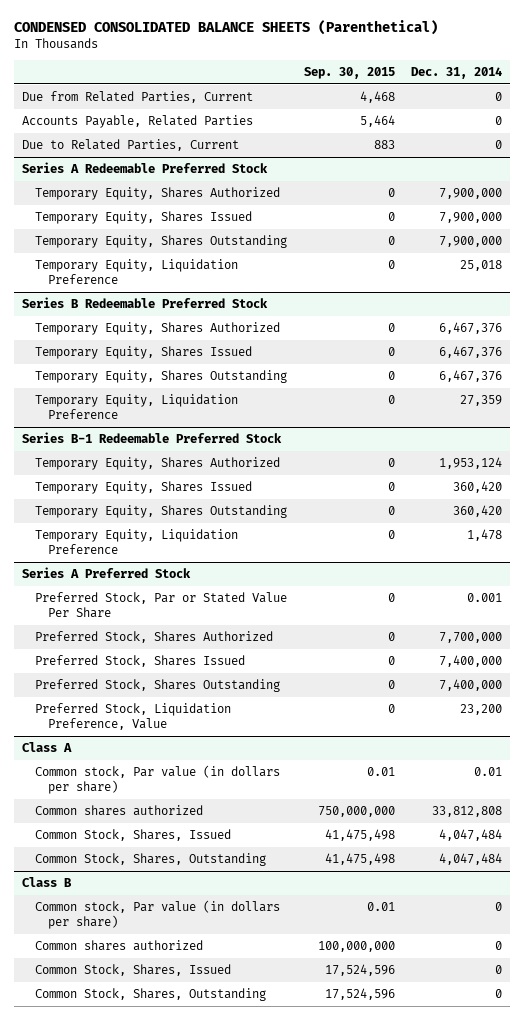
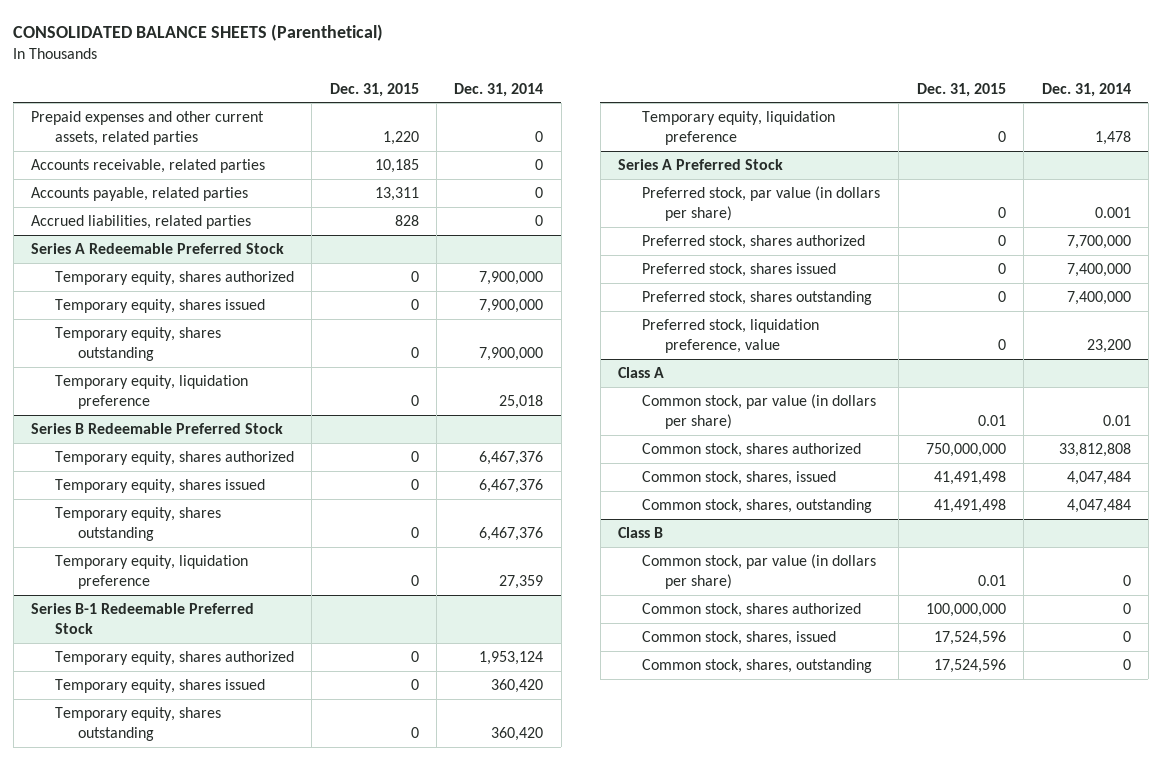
- CONDENSED CONSOLIDATED BALANCE SHEETS (Parenthetical)
+ CONSOLIDATED BALANCE SHEETS (Parenthetical)
- | Sep. 30, 2015 | Dec. 31, 2014
+ | Dec. 31, 2015 | Dec. 31, 2014
- Due from Related Parties, Current | 4,468 | 0
- Accounts Payable, Related Parties | 5,464 | 0
- Due to Related Parties, Current | 883 | 0
+ Prepaid expenses and other current assets, related parties | 1,220 | 0
+ Accounts receivable, related parties | 10,185 | 0
+ Accounts payable, related parties | 13,311 | 0
+ Accrued liabilities, related parties | 828 | 0
@ Series A Redeemable Preferred Stock
- Temporary Equity, Shares Authorized | 0 | 7,900,000
- Temporary Equity, Shares Issued | 0 | 7,900,000
- Temporary Equity, Shares Outstanding | 0 | 7,900,000
- Temporary Equity, Liquidation Preference | 0 | 25,018
+ Temporary equity, shares authorized | 0 | 7,900,000
+ Temporary equity, shares issued | 0 | 7,900,000
+ Temporary equity, shares outstanding | 0 | 7,900,000
+ Temporary equity, liquidation preference | 0 | 25,018
@ Series B Redeemable Preferred Stock
- Temporary Equity, Shares Authorized | 0 | 6,467,376
- Temporary Equity, Shares Issued | 0 | 6,467,376
- Temporary Equity, Shares Outstanding | 0 | 6,467,376
- Temporary Equity, Liquidation Preference | 0 | 27,359
+ Temporary equity, shares authorized | 0 | 6,467,376
+ Temporary equity, shares issued | 0 | 6,467,376
+ Temporary equity, shares outstanding | 0 | 6,467,376
+ Temporary equity, liquidation preference | 0 | 27,359
@ Series B-1 Redeemable Preferred Stock
- Temporary Equity, Shares Authorized | 0 | 1,953,124
- Temporary Equity, Shares Issued | 0 | 360,420
- Temporary Equity, Shares Outstanding | 0 | 360,420
- Temporary Equity, Liquidation Preference | 0 | 1,478
+ Temporary equity, shares authorized | 0 | 1,953,124
+ Temporary equity, shares issued | 0 | 360,420
+ Temporary equity, shares outstanding | 0 | 360,420
+ Temporary equity, liquidation preference | 0 | 1,478
@ Series A Preferred Stock
- Preferred Stock, Par or Stated Value Per Share | 0 | 0.001
- Preferred Stock, Shares Authorized | 0 | 7,700,000
- Preferred Stock, Shares Issued | 0 | 7,400,000
- Preferred Stock, Shares Outstanding | 0 | 7,400,000
- Preferred Stock, Liquidation Preference, Value | 0 | 23,200
+ Preferred stock, par value (in dollars per share) | 0 | 0.001
+ Preferred stock, shares authorized | 0 | 7,700,000
+ Preferred stock, shares issued | 0 | 7,400,000
+ Preferred stock, shares outstanding | 0 | 7,400,000
+ Preferred stock, liquidation preference, value | 0 | 23,200
@ Class A
- Common stock, Par value (in dollars per share) | 0.01 | 0.01
- Common shares authorized | 750,000,000 | 33,812,808
- Common Stock, Shares, Issued | 41,475,498 | 4,047,484
- Common Stock, Shares, Outstanding | 41,475,498 | 4,047,484
+ Common stock, par value (in dollars per share) | 0.01 | 0.01
+ Common stock, shares authorized | 750,000,000 | 33,812,808
+ Common stock, shares, issued | 41,491,498 | 4,047,484
+ Common stock, shares, outstanding | 41,491,498 | 4,047,484
@ Class B
- Common stock, Par value (in dollars per share) | 0.01 | 0
- Common shares authorized | 100,000,000 | 0
- Common Stock, Shares, Issued | 17,524,596 | 0
- Common Stock, Shares, Outstanding | 17,524,596 | 0
+ Common stock, par value (in dollars per share) | 0.01 | 0
+ Common stock, shares authorized | 100,000,000 | 0
+ Common stock, shares, issued | 17,524,596 | 0
+ Common stock, shares, outstanding | 17,524,596 | 0

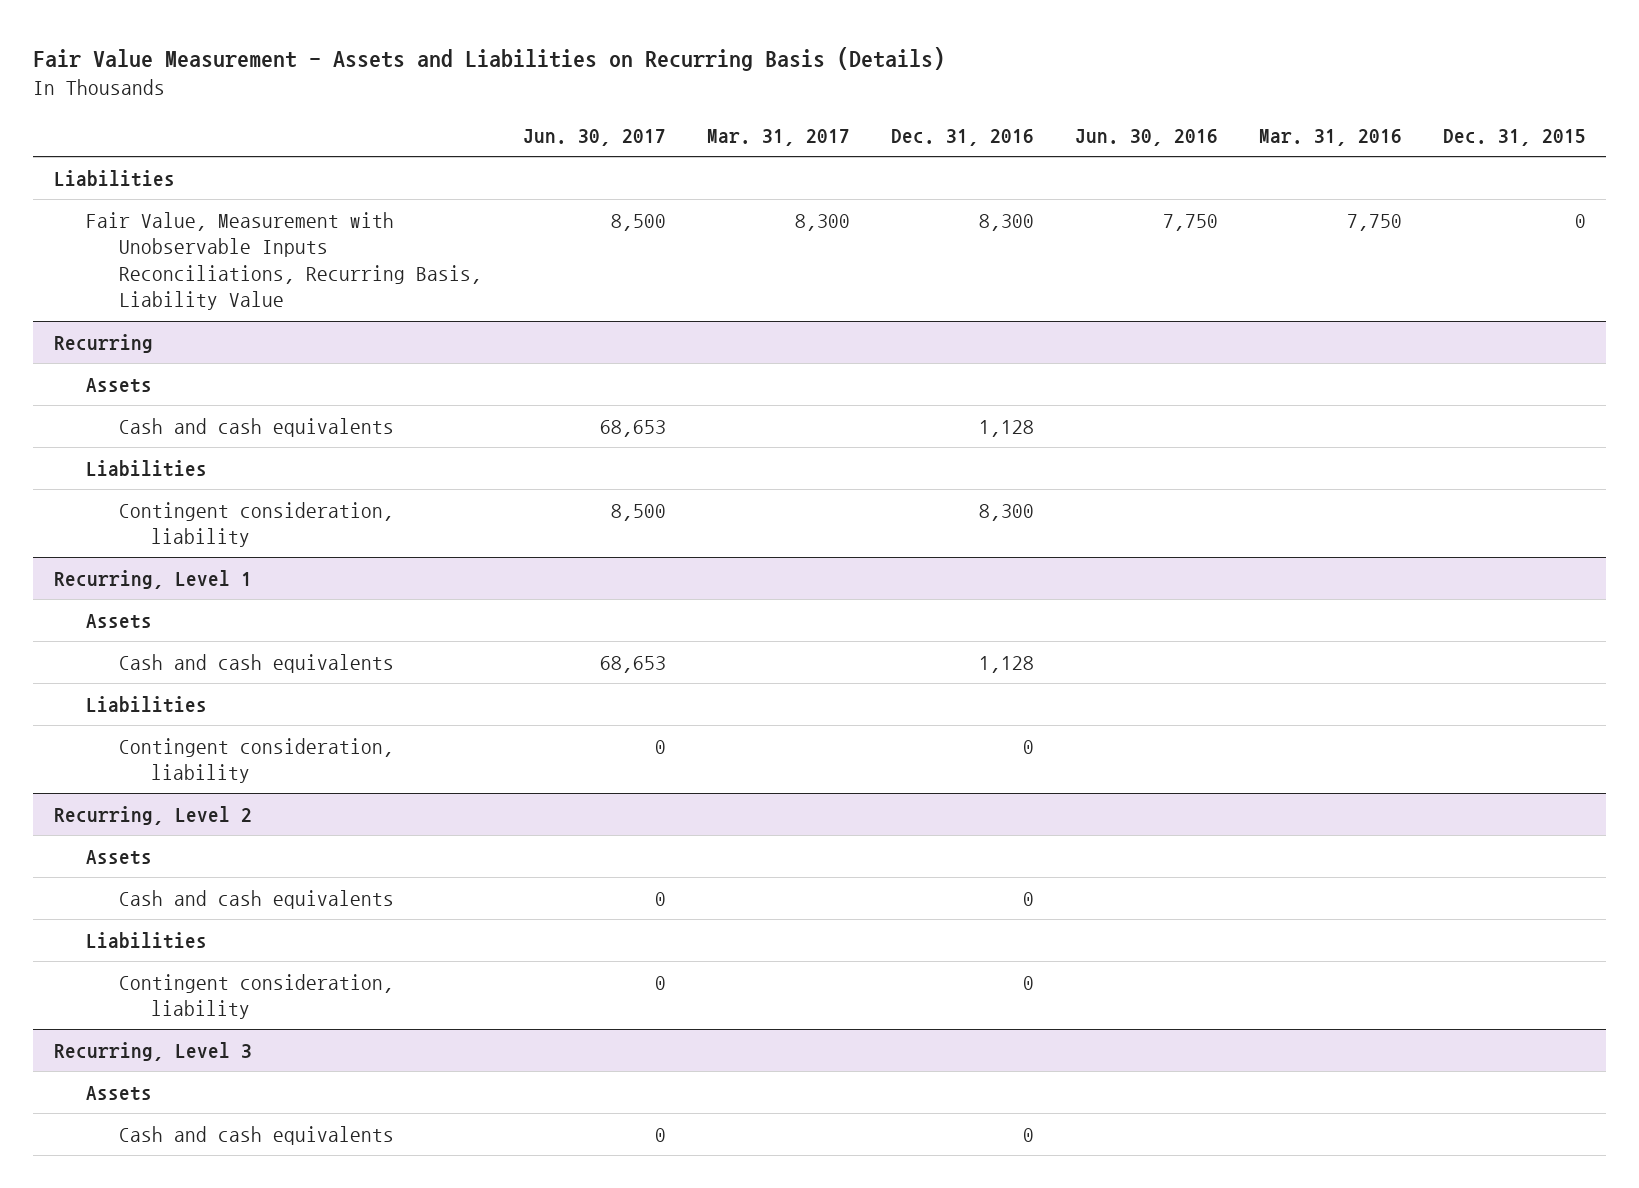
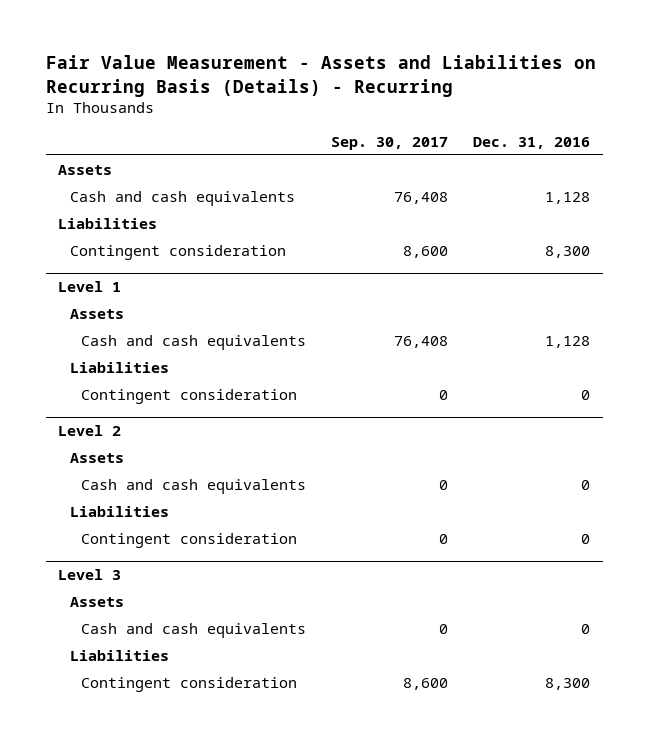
- Fair Value Measurement - Assets and Liabilities on Recurring Basis (Details)
+ Fair Value Measurement - Assets and Liabilities on Recurring Basis (Details) - Recurring
- | Jun. 30, 2017 | Mar. 31, 2017 | Dec. 31, 2016 | Jun. 30, 2016 | Mar. 31, 2016 | Dec. 31, 2015
+ | Sep. 30, 2017 | Dec. 31, 2016
- Liabilities
- Fair Value, Measurement with Unobservable Inputs Reconciliations, Recurring Basis, Liability Value | 8,500 | 8,300 | 8,300 | 7,750 | 7,750 | 0
- Recurring
- Contingent consideration, liability | 8,500 | | 8,300 | | |
- Recurring, Level 1
+ Contingent consideration | 8,600 | 8,300
+ Level 1
- Contingent consideration, liability | 0 | | 0 | | |
- Recurring, Level 2
+ Contingent consideration | 0 | 0
+ Level 2
- Contingent consideration, liability | 0 | | 0 | | |
- Recurring, Level 3
+ Contingent consideration | 0 | 0
+ Level 3
+ Liabilities
+ Contingent consideration | 8,600 | 8,300

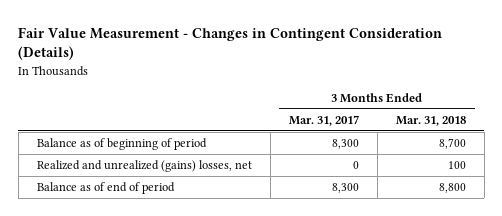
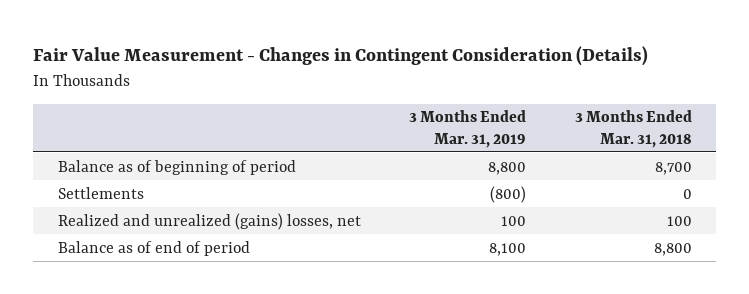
- | 3 Months Ended Mar. 31, 2017 | 3 Months Ended Mar. 31, 2018
+ | 3 Months Ended Mar. 31, 2019 | 3 Months Ended Mar. 31, 2018
+ Settlements | (800) | 0

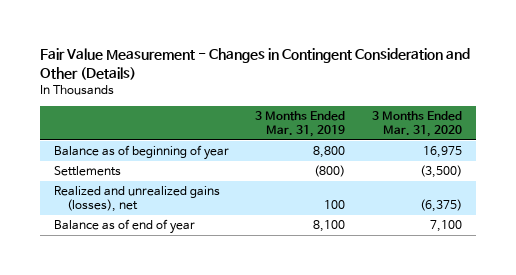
- Fair Value Measurement - Changes in Contingent Consideration (Details)
+ Fair Value Measurement - Changes in Contingent Consideration and Other (Details)
- | 3 Months Ended Mar. 31, 2019 | 3 Months Ended Mar. 31, 2018
+ | 3 Months Ended Mar. 31, 2019 | 3 Months Ended Mar. 31, 2020
- Balance as of beginning of period | 8,800 | 8,700
+ Balance as of beginning of year | 8,800 | 16,975
- Realized and unrealized (gains) losses, net | 100 | 100
- Balance as of end of period | 8,100 | 8,800
+ Realized and unrealized gains (losses), net | 100 | (6,375)
+ Balance as of end of year | 8,100 | 7,100

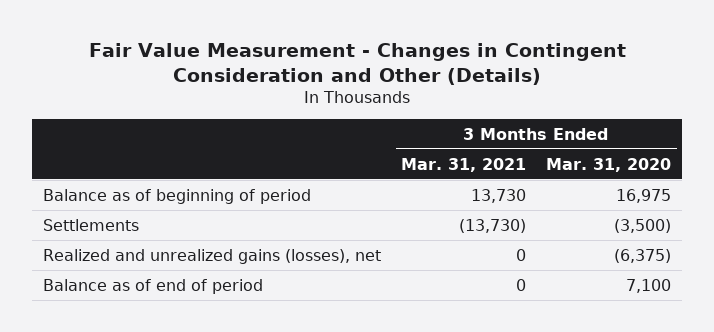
- | 3 Months Ended Mar. 31, 2019 | 3 Months Ended Mar. 31, 2020
+ | 3 Months Ended Mar. 31, 2021 | 3 Months Ended Mar. 31, 2020
- Balance as of beginning of year | 8,800 | 16,975
+ Balance as of beginning of period | 13,730 | 16,975
- Balance as of end of year | 8,100 | 7,100
+ Balance as of end of period | 0 | 7,100

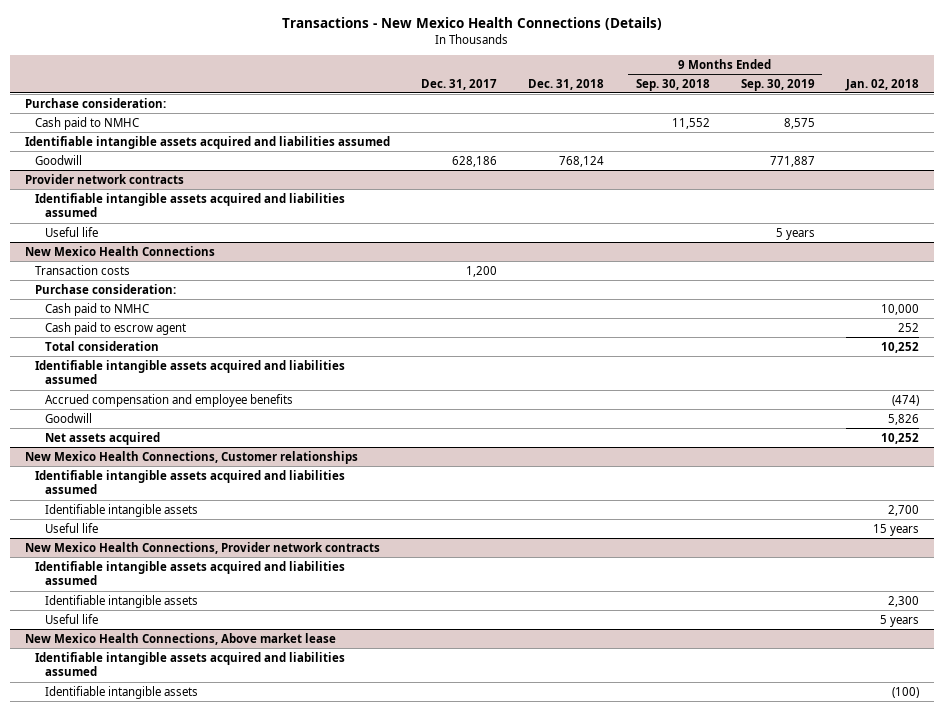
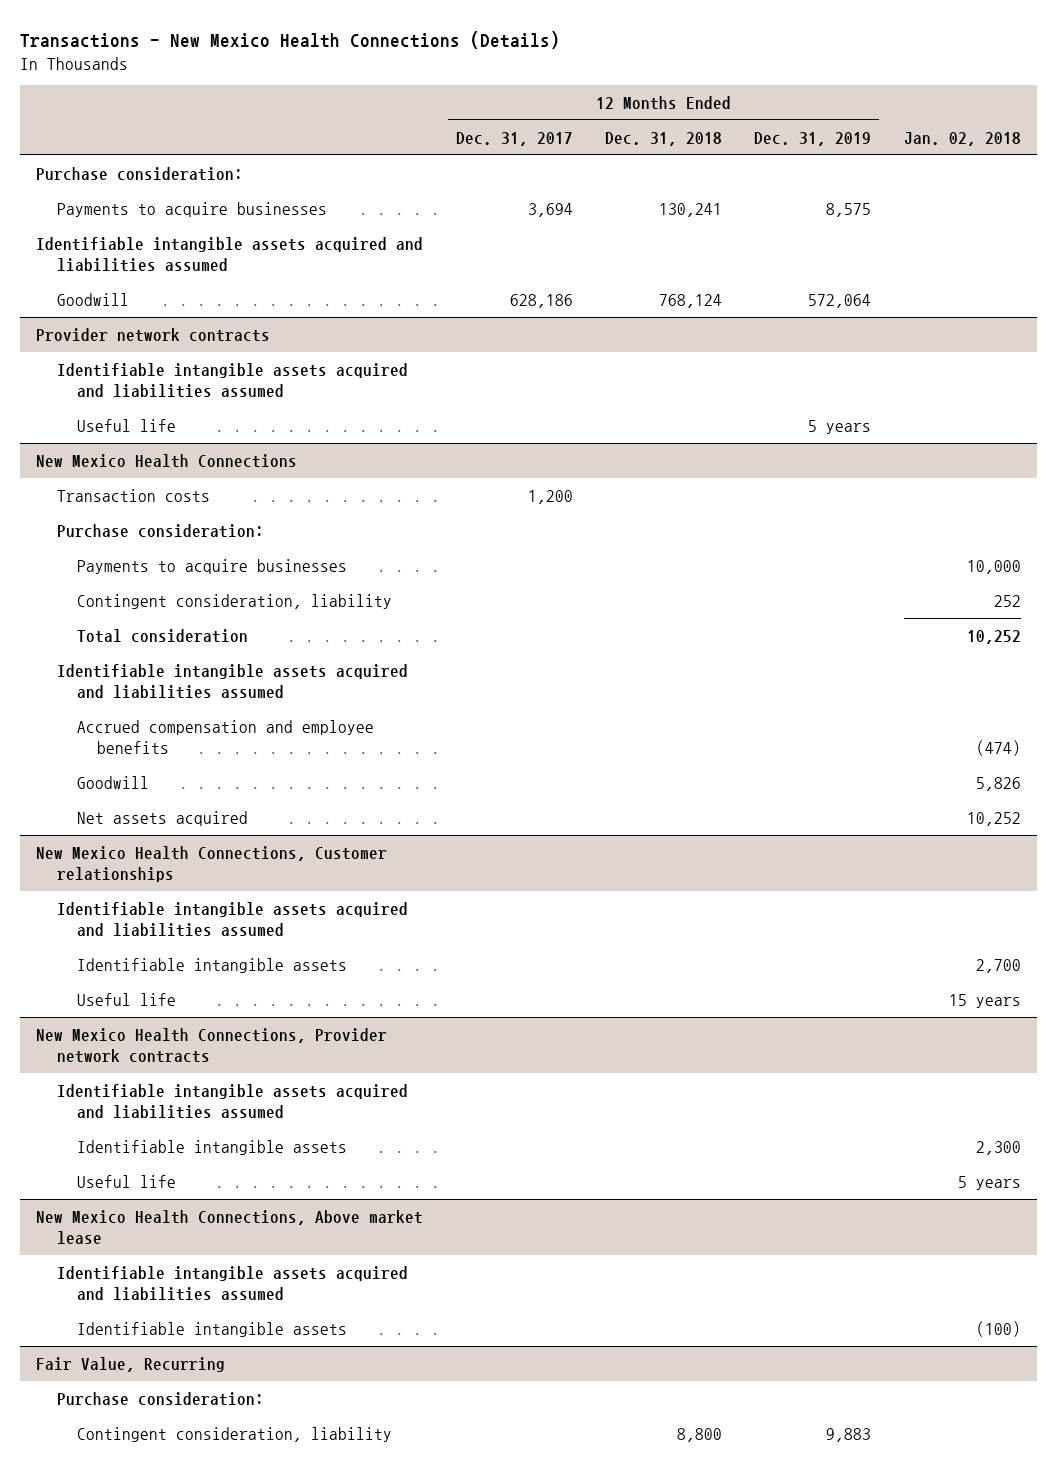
- | Dec. 31, 2017 | Dec. 31, 2018 | 9 Months Ended Sep. 30, 2018 | 9 Months Ended Sep. 30, 2019 | Jan. 02, 2018
+ | 12 Months Ended Dec. 31, 2017 | 12 Months Ended Dec. 31, 2018 | 12 Months Ended Dec. 31, 2019 | Jan. 02, 2018
- Cash paid to NMHC | | | 11,552 | 8,575 |
+ Payments to acquire businesses | 3,694 | 130,241 | 8,575 |
@ New Mexico Health Connections
- Cash paid to NMHC | | | | | 10,000
- Cash paid to escrow agent | | | | | 252
+ Payments to acquire businesses | | | | 10,000
+ Contingent consideration, liability | | | | 252
+ Fair Value, Recurring
+ Purchase consideration:
+ Contingent consideration, liability | | 8,800 | 9,883 |

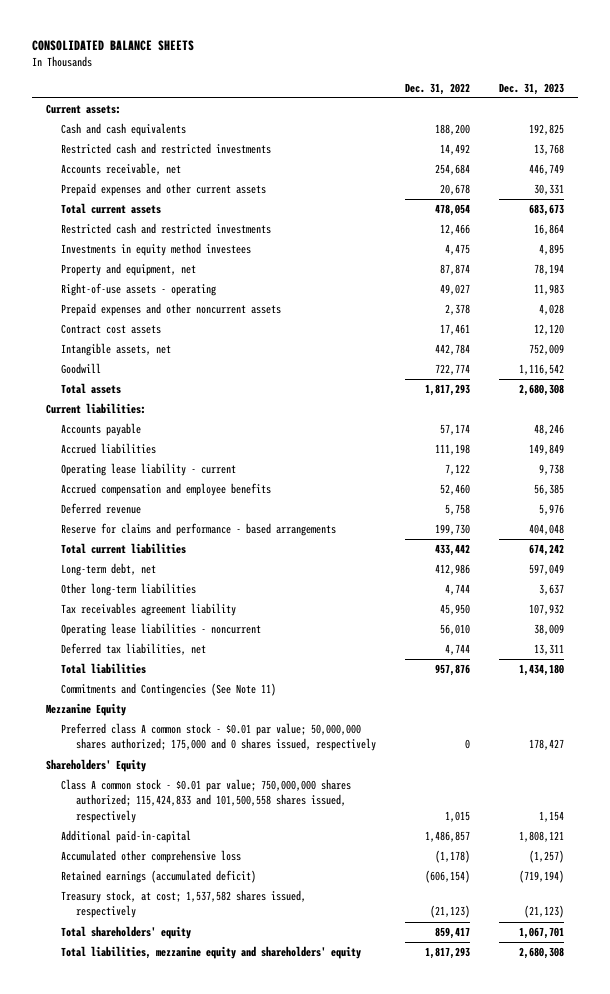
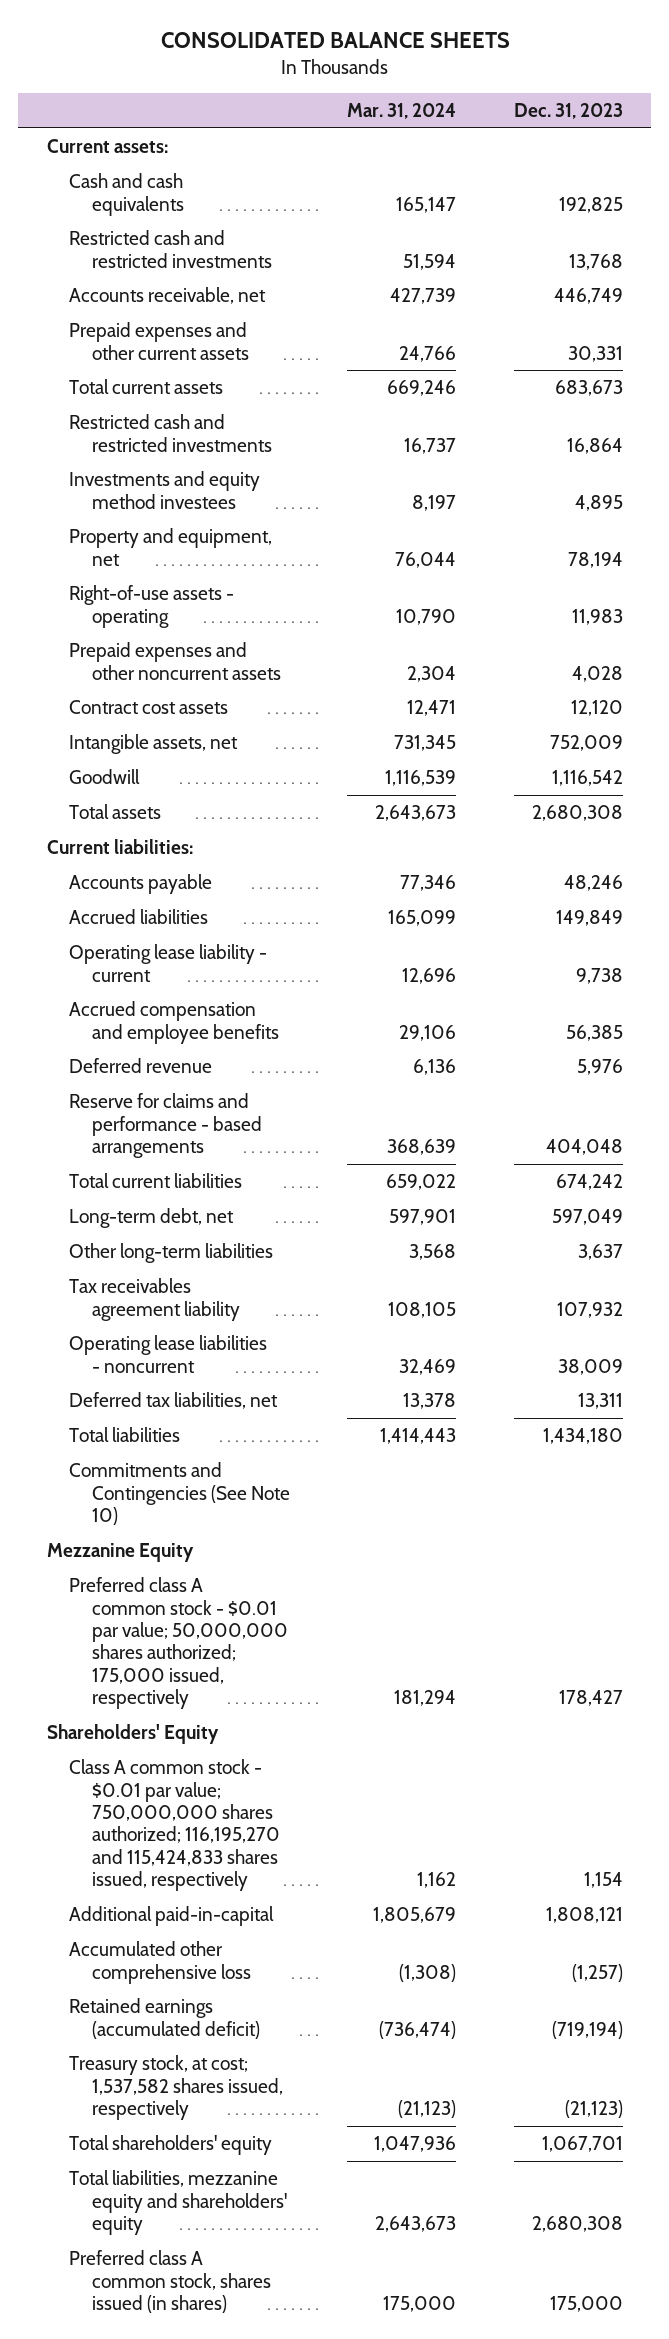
- | Dec. 31, 2022 | Dec. 31, 2023
+ | Mar. 31, 2024 | Dec. 31, 2023
- Investments in equity method investees | 4,475 | 4,895
+ Investments and equity method investees | 8,197 | 4,895
- Commitments and Contingencies (See Note 11)
+ Commitments and Contingencies (See Note 10)
- Preferred class A common stock - $0.01 par value; 50,000,000 shares authorized; 175,000 and 0 shares issued, respectively | 0 | 178,427
+ Preferred class A common stock - $0.01 par value; 50,000,000 shares authorized; 175,000 issued, respectively | 181,294 | 178,427
- Class A common stock - $0.01 par value; 750,000,000 shares authorized; 115,424,833 and 101,500,558 shares issued, respectively | 1,015 | 1,154
+ Class A common stock - $0.01 par value; 750,000,000 shares authorized; 116,195,270 and 115,424,833 shares issued, respectively | 1,162 | 1,154
+ Preferred class A common stock, shares issued (in shares) | 175,000 | 175,000

